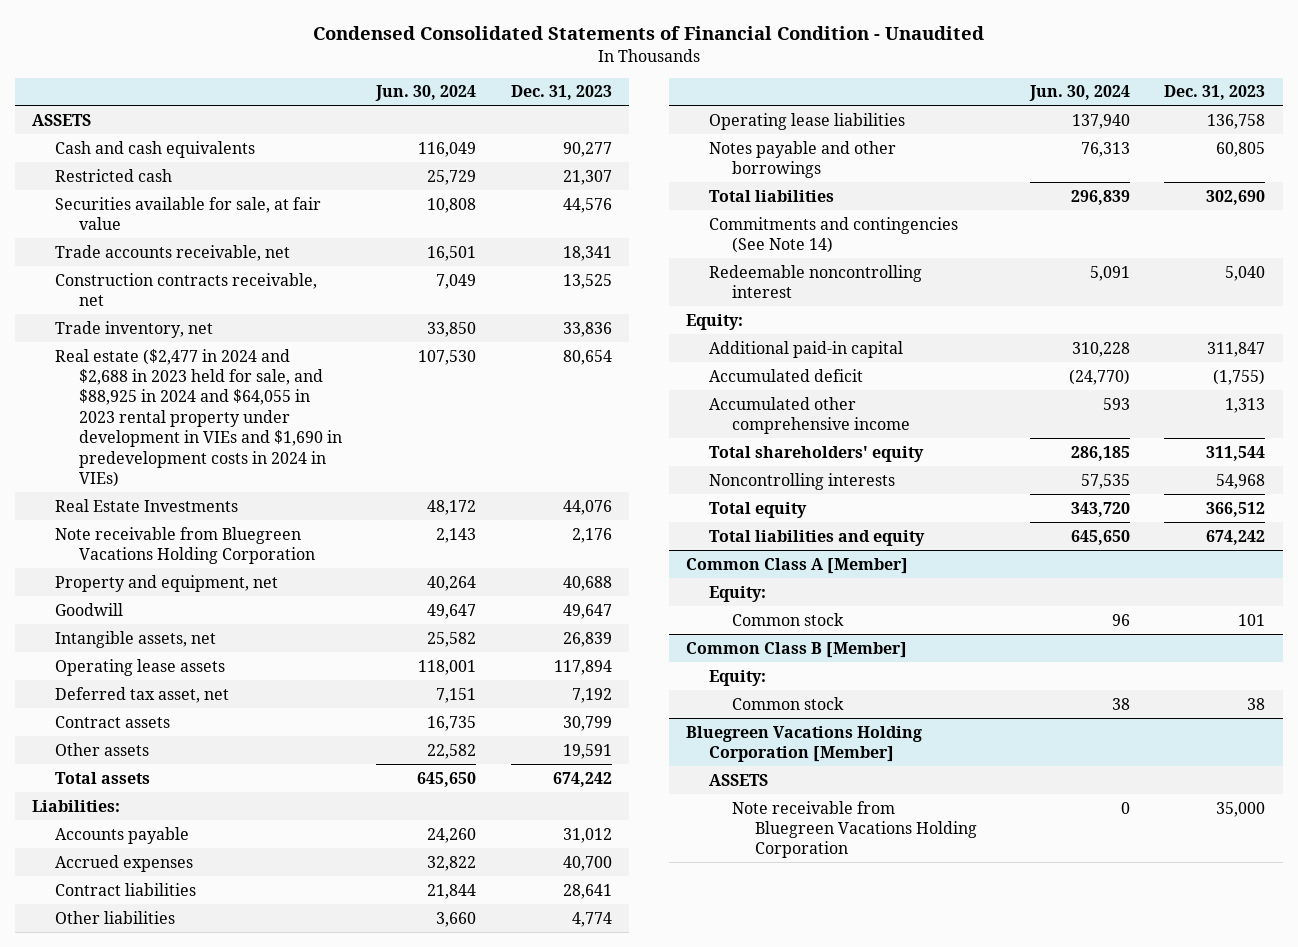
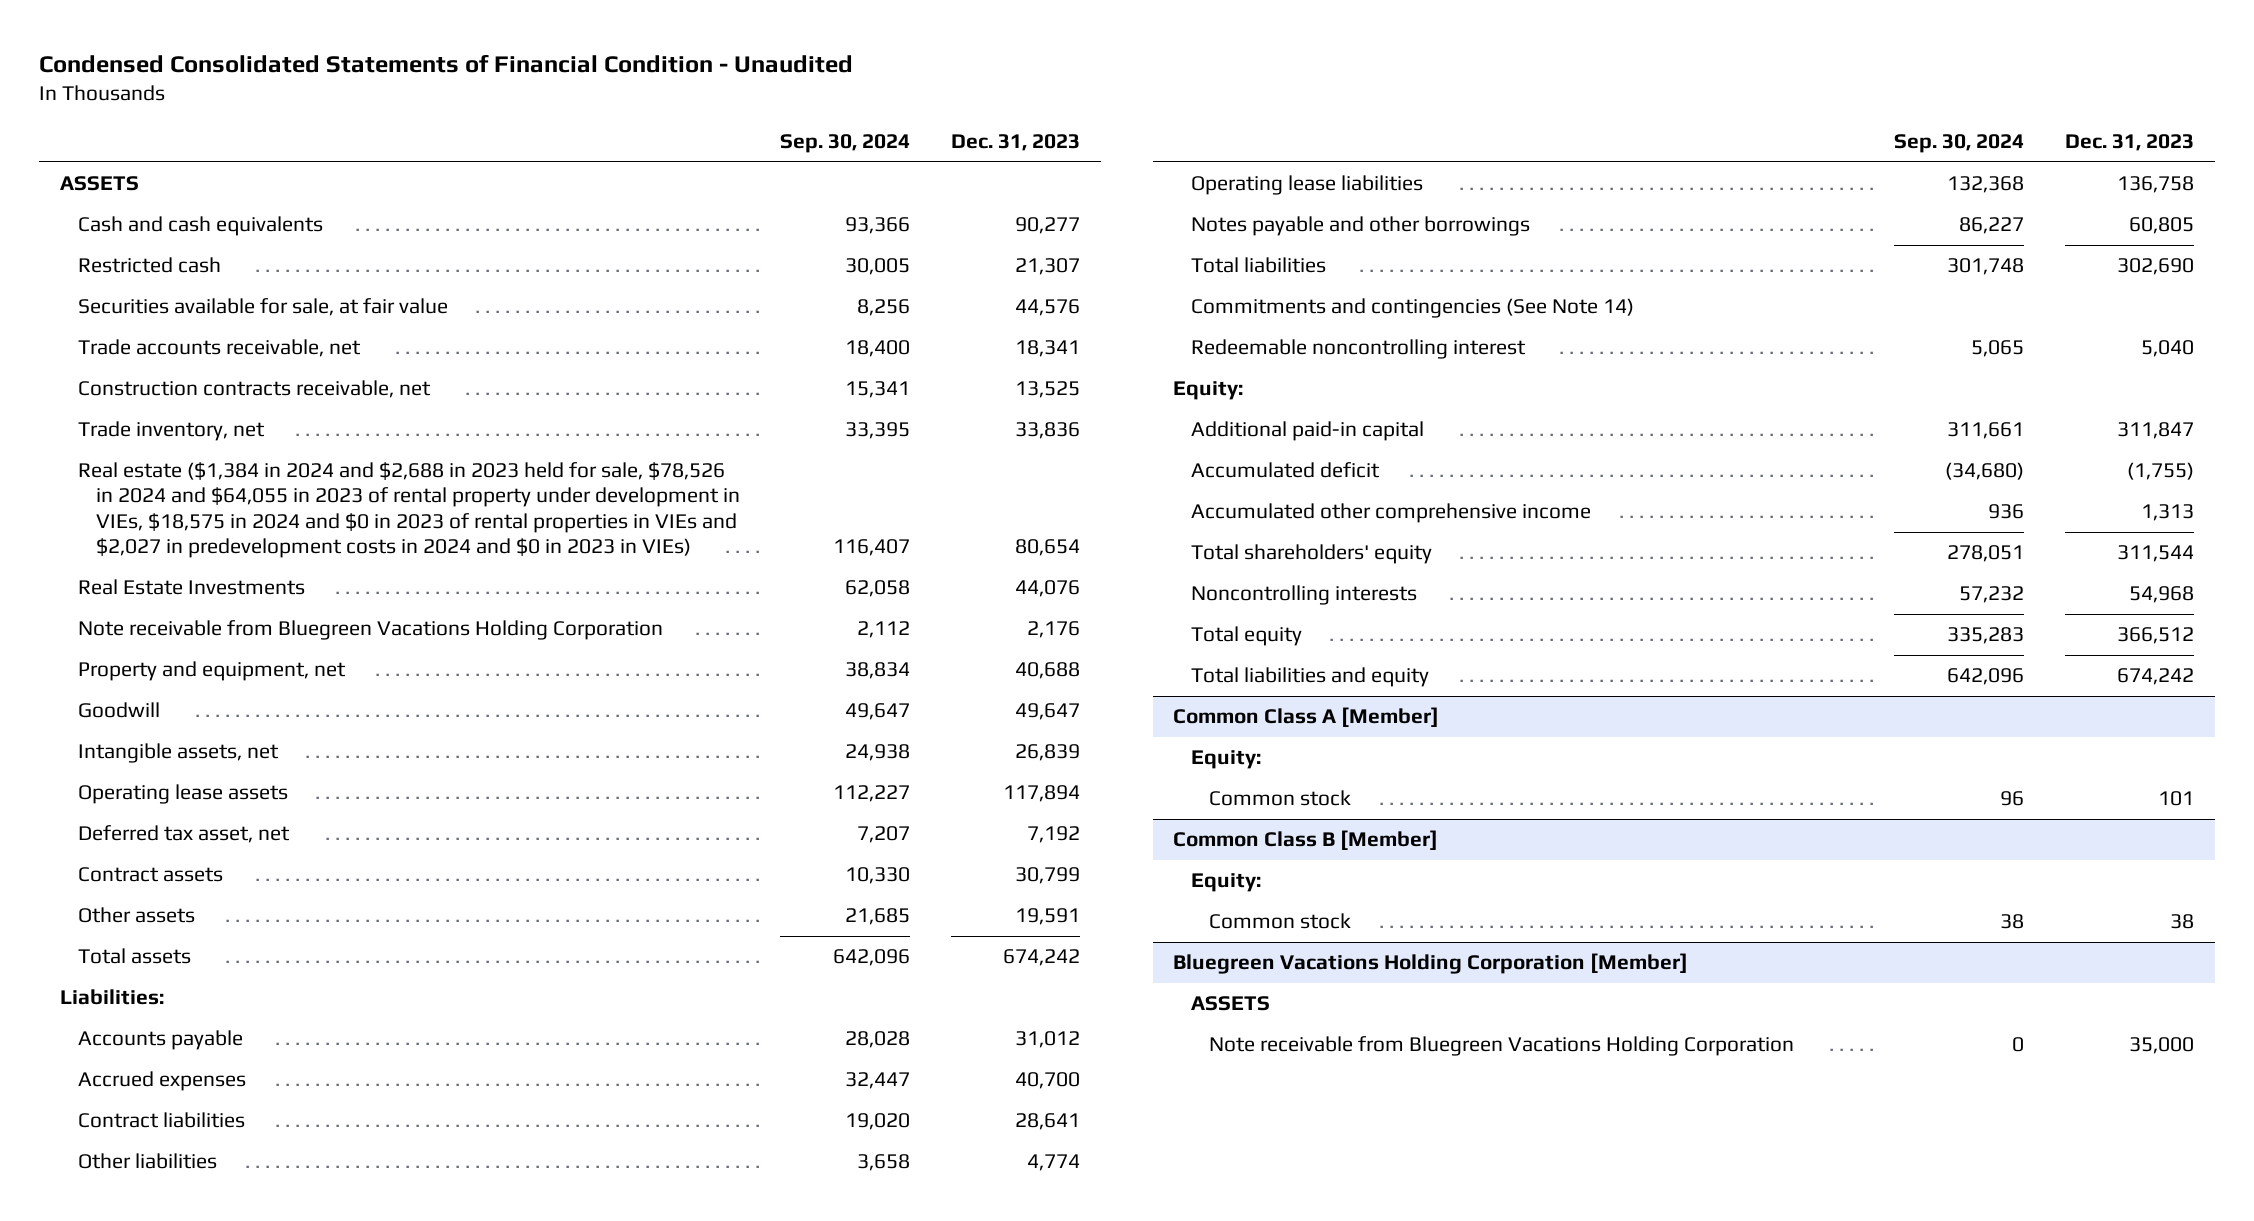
- | Jun. 30, 2024 | Dec. 31, 2023
+ | Sep. 30, 2024 | Dec. 31, 2023
- Real estate ($2,477 in 2024 and $2,688 in 2023 held for sale, and $88,925 in 2024 and $64,055 in 2023 rental property under development in VIEs and $1,690 in predevelopment costs in 2024 in VIEs) | 107,530 | 80,654
+ Real estate ($1,384 in 2024 and $2,688 in 2023 held for sale, $78,526 in 2024 and $64,055 in 2023 of rental property under development in VIEs, $18,575 in 2024 and $0 in 2023 of rental properties in VIEs and $2,027 in predevelopment costs in 2024 and $0 in 2023 in VIEs) | 116,407 | 80,654

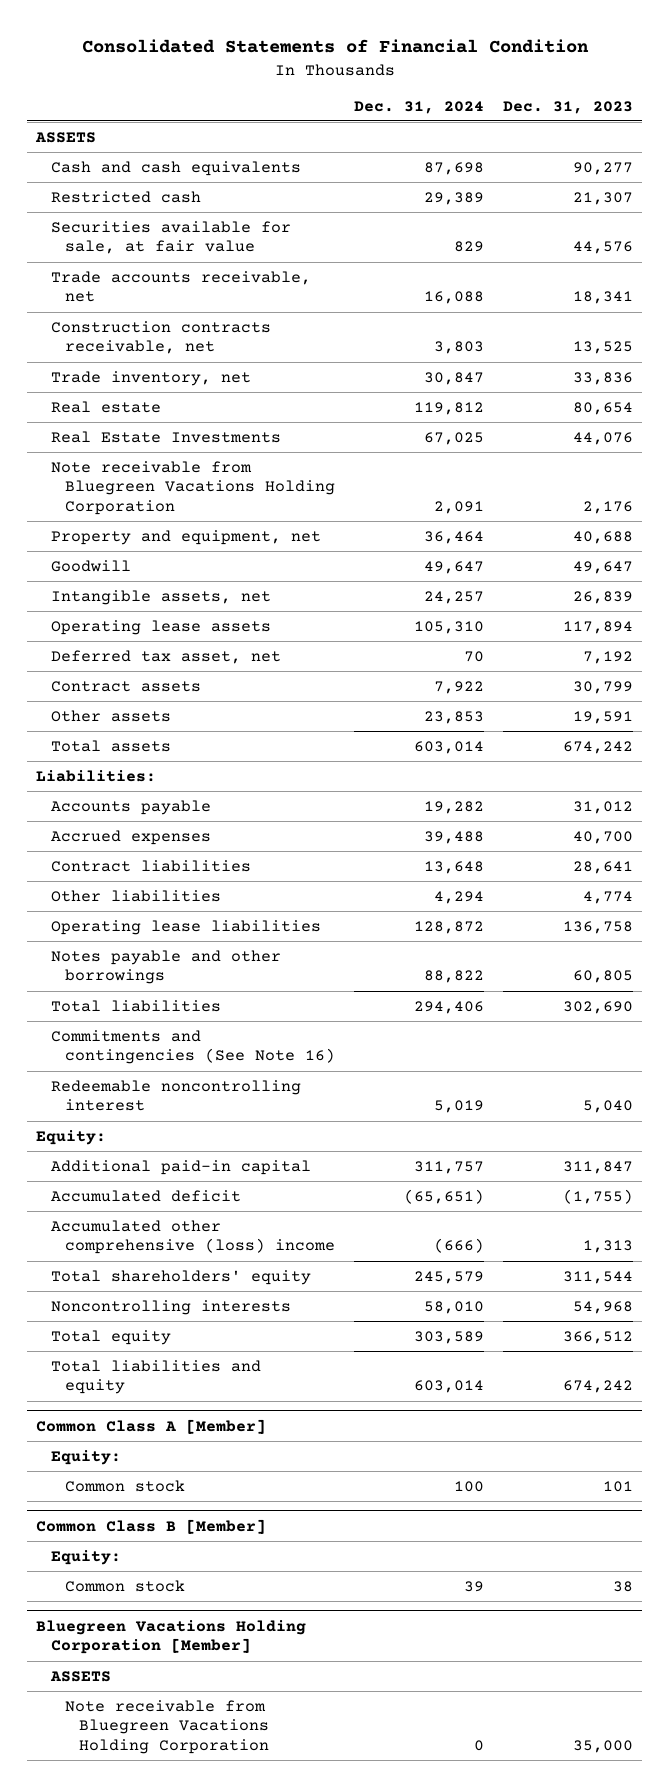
- Condensed Consolidated Statements of Financial Condition - Unaudited
+ Consolidated Statements of Financial Condition
- | Sep. 30, 2024 | Dec. 31, 2023
+ | Dec. 31, 2024 | Dec. 31, 2023
- Real estate ($1,384 in 2024 and $2,688 in 2023 held for sale, $78,526 in 2024 and $64,055 in 2023 of rental property under development in VIEs, $18,575 in 2024 and $0 in 2023 of rental properties in VIEs and $2,027 in predevelopment costs in 2024 and $0 in 2023 in VIEs) | 116,407 | 80,654
+ Real estate | 119,812 | 80,654
- Commitments and contingencies (See Note 14)
+ Commitments and contingencies (See Note 16)
- Accumulated other comprehensive income | 936 | 1,313
+ Accumulated other comprehensive (loss) income | (666) | 1,313

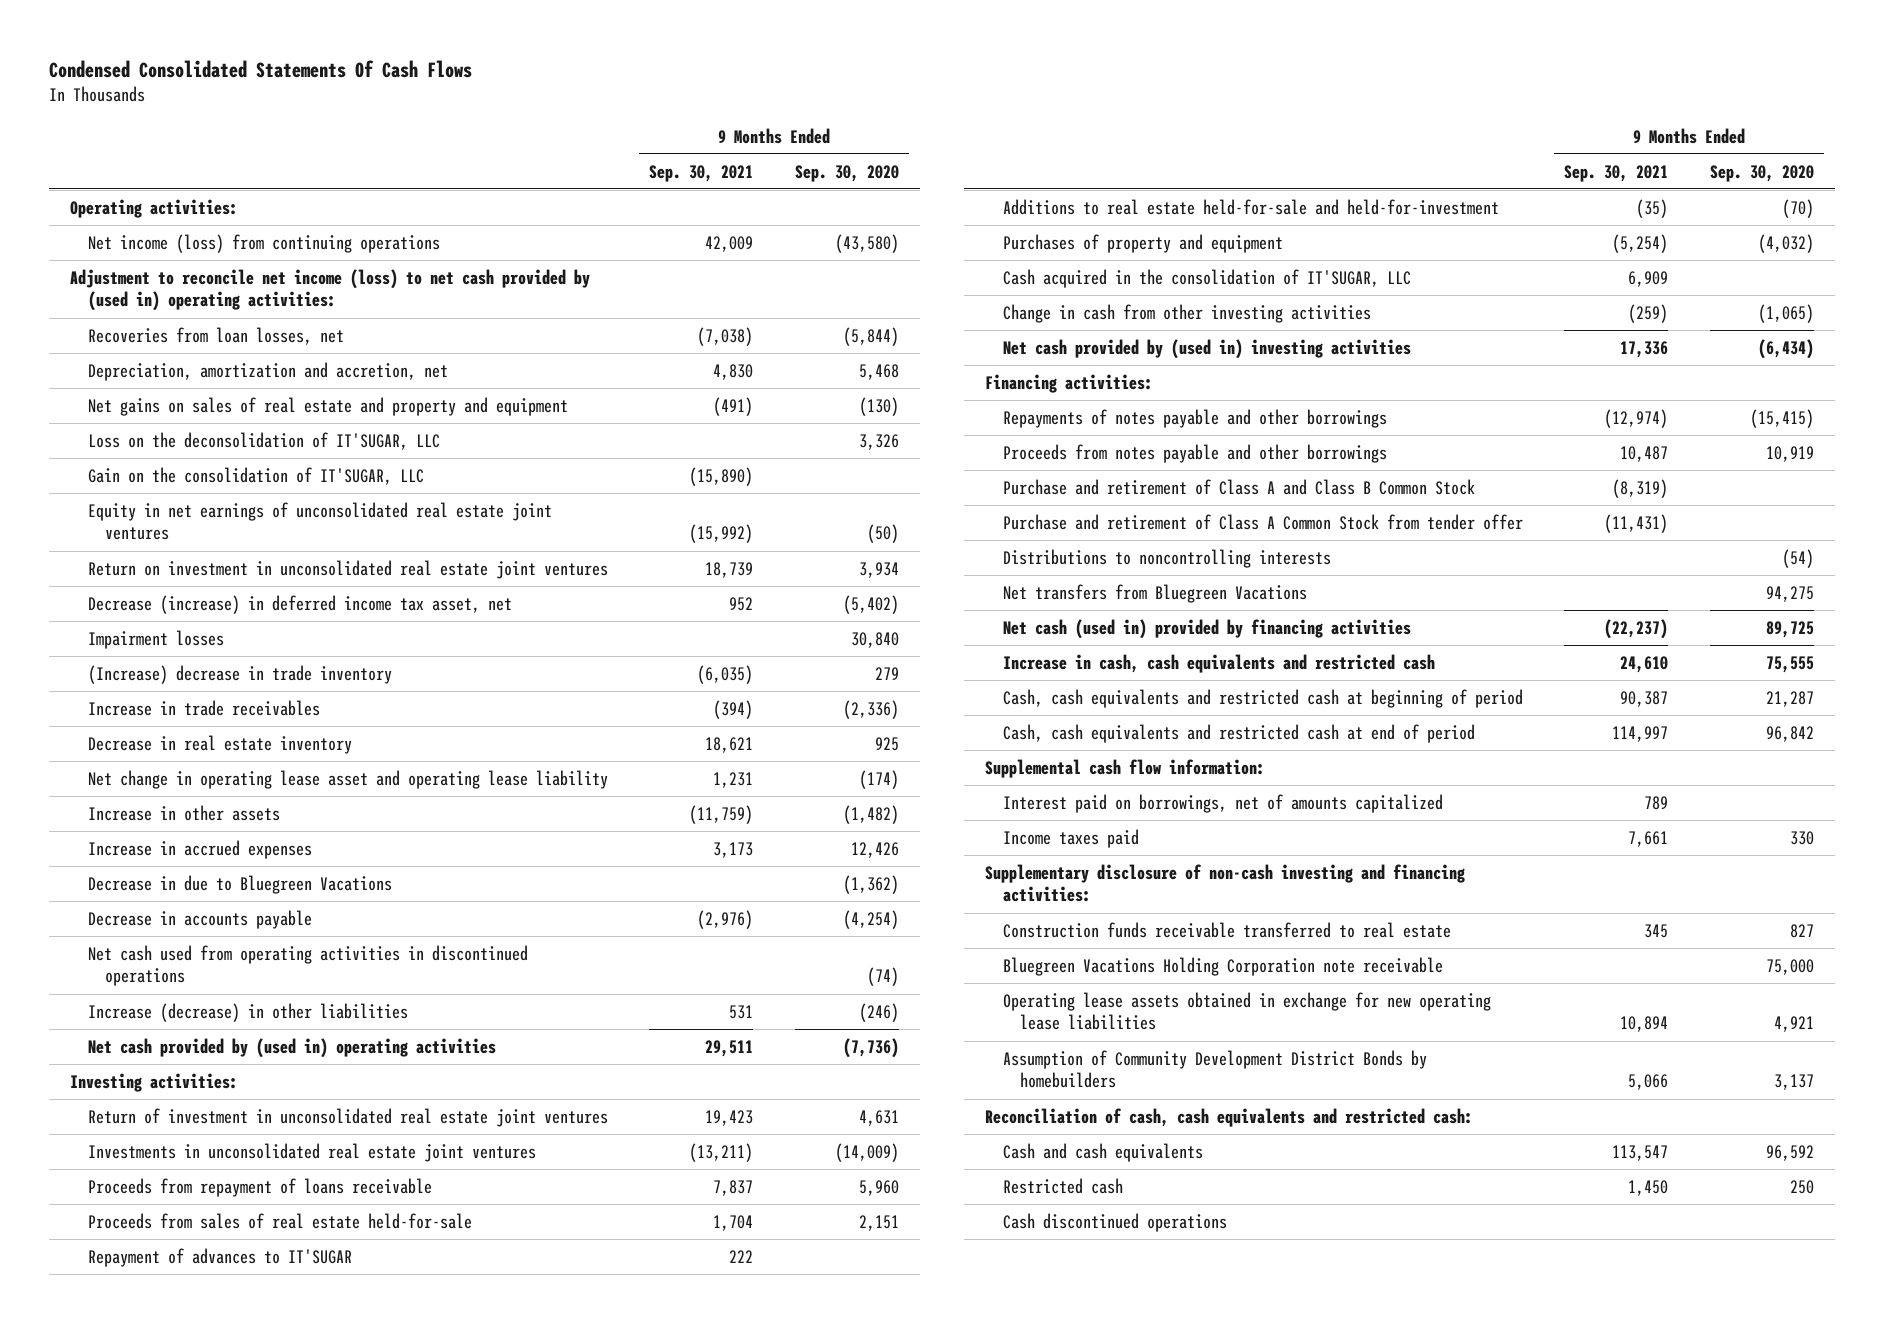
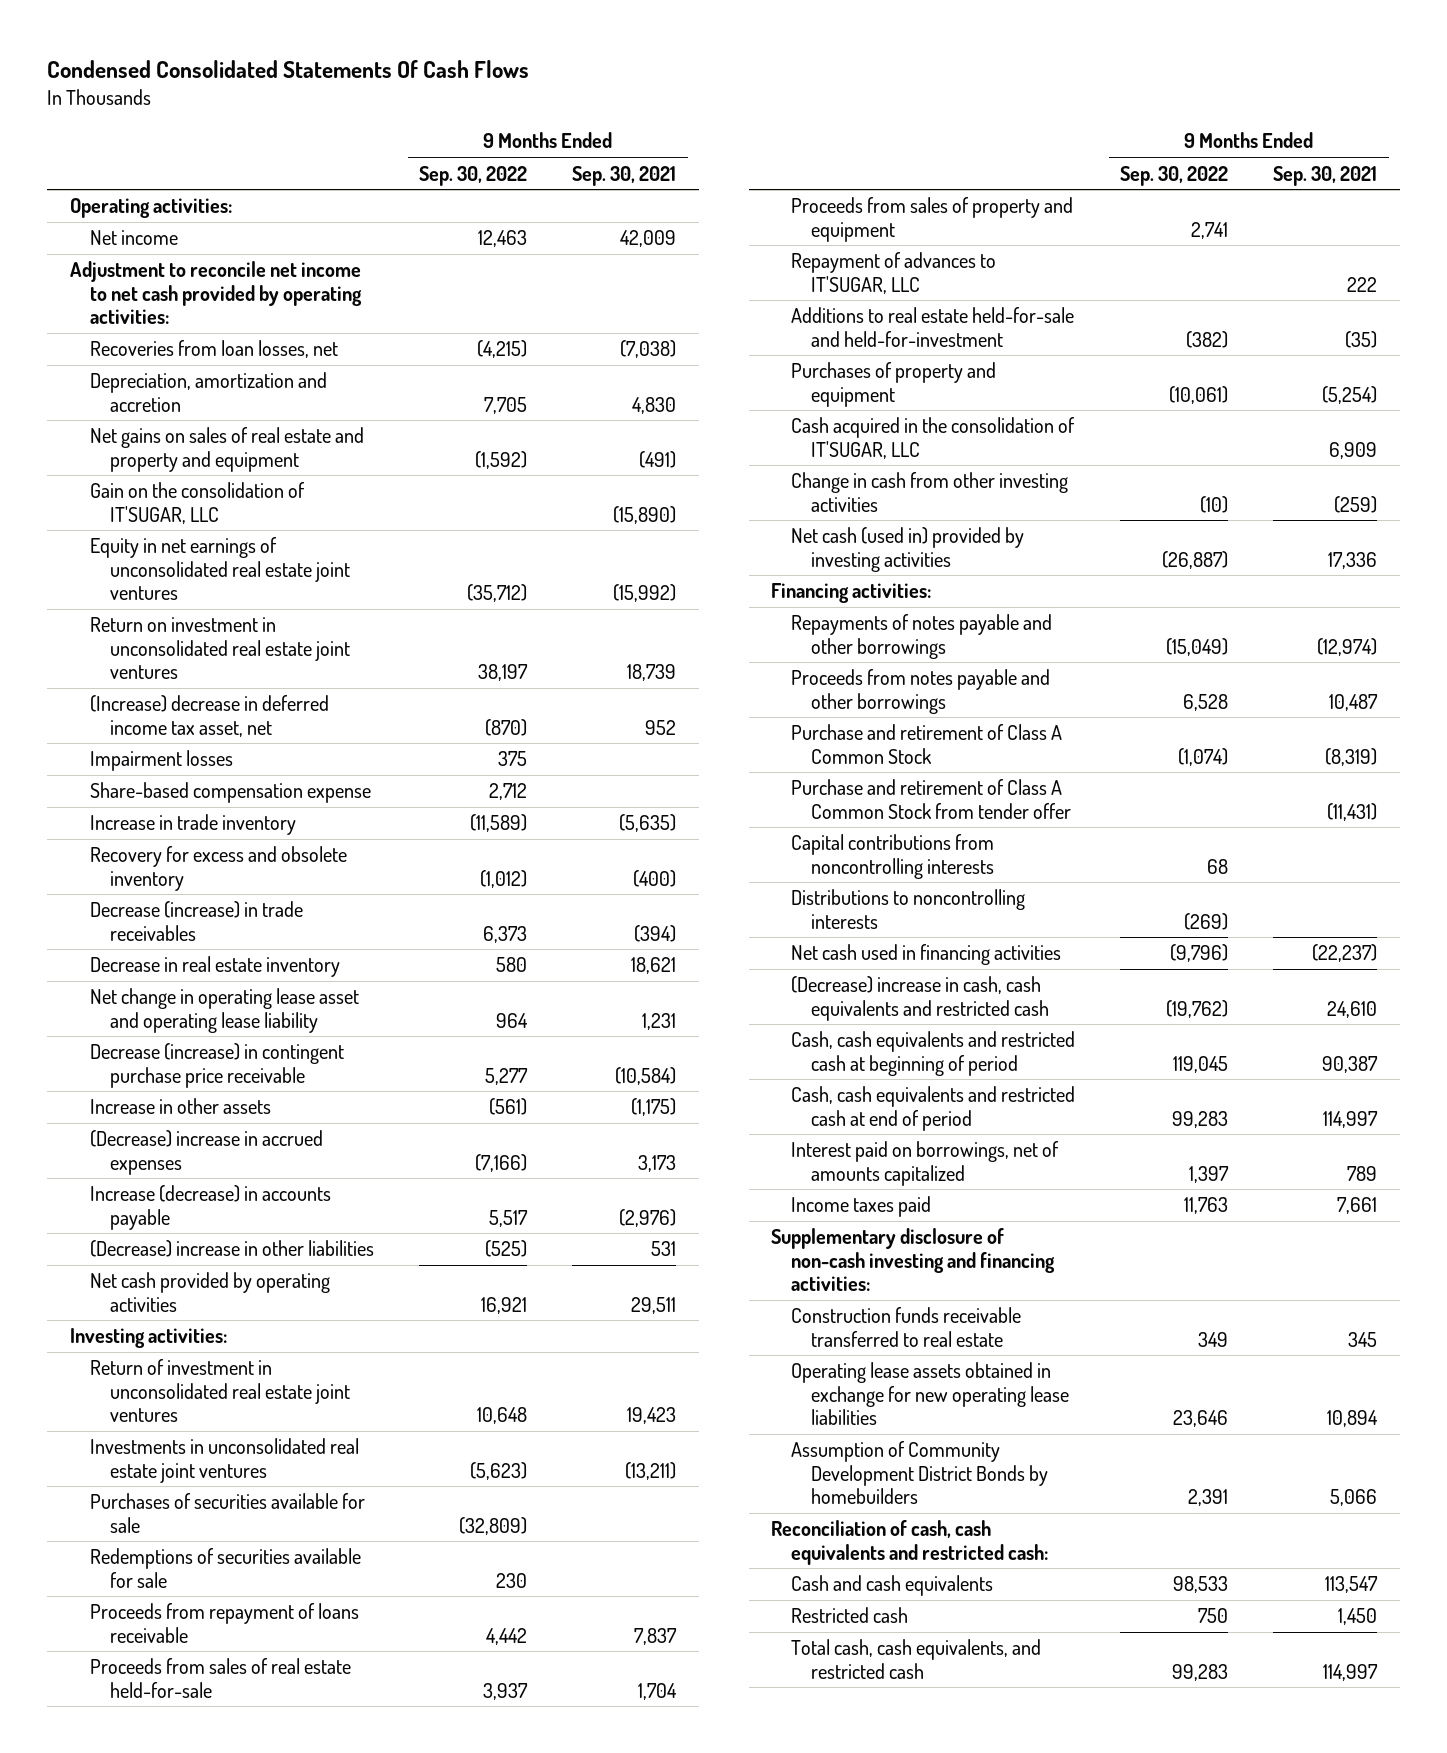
- | 9 Months Ended Sep. 30, 2021 | 9 Months Ended Sep. 30, 2020
+ | 9 Months Ended Sep. 30, 2022 | 9 Months Ended Sep. 30, 2021
- Net income (loss) from continuing operations | 42,009 | (43,580)
- Adjustment to reconcile net income (loss) to net cash provided by (used in) operating activities:
+ Net income | 12,463 | 42,009
+ Adjustment to reconcile net income to net cash provided by operating activities:
- Depreciation, amortization and accretion, net | 4,830 | 5,468
+ Depreciation, amortization and accretion | 7,705 | 4,830
- Loss on the deconsolidation of IT'SUGAR, LLC | | 3,326
- Decrease (increase) in deferred income tax asset, net | 952 | (5,402)
+ (Increase) decrease in deferred income tax asset, net | (870) | 952
- (Increase) decrease in trade inventory | (6,035) | 279
- Increase in trade receivables | (394) | (2,336)
+ Share-based compensation expense | 2,712 |
+ Increase in trade inventory | (11,589) | (5,635)
+ Recovery for excess and obsolete inventory | (1,012) | (400)
+ Decrease (increase) in trade receivables | 6,373 | (394)
- Increase in other assets | (11,759) | (1,482)
- Increase in accrued expenses | 3,173 | 12,426
- Decrease in due to Bluegreen Vacations | | (1,362)
- Decrease in accounts payable | (2,976) | (4,254)
- Net cash used from operating activities in discontinued operations | | (74)
- Increase (decrease) in other liabilities | 531 | (246)
- Net cash provided by (used in) operating activities | 29,511 | (7,736)
+ Decrease (increase) in contingent purchase price receivable | 5,277 | (10,584)
+ Increase in other assets | (561) | (1,175)
+ (Decrease) increase in accrued expenses | (7,166) | 3,173
+ Increase (decrease) in accounts payable | 5,517 | (2,976)
+ (Decrease) increase in other liabilities | (525) | 531
+ Net cash provided by operating activities | 16,921 | 29,511
+ Purchases of securities available for sale | (32,809) |
+ Redemptions of securities available for sale | 230 |
- Repayment of advances to IT'SUGAR | 222 |
+ Proceeds from sales of property and equipment | 2,741 |
+ Repayment of advances to IT'SUGAR, LLC | | 222
- Net cash provided by (used in) investing activities | 17,336 | (6,434)
+ Net cash (used in) provided by investing activities | (26,887) | 17,336
- Purchase and retirement of Class A and Class B Common Stock | (8,319) |
+ Purchase and retirement of Class A Common Stock | (1,074) | (8,319)
+ Capital contributions from noncontrolling interests | 68 |
- Net transfers from Bluegreen Vacations | | 94,275
- Net cash (used in) provided by financing activities | (22,237) | 89,725
- Increase in cash, cash equivalents and restricted cash | 24,610 | 75,555
+ Net cash used in financing activities | (9,796) | (22,237)
+ (Decrease) increase in cash, cash equivalents and restricted cash | (19,762) | 24,610
- Supplemental cash flow information:
- Bluegreen Vacations Holding Corporation note receivable | | 75,000
- Cash discontinued operations
+ Total cash, cash equivalents, and restricted cash | 99,283 | 114,997

